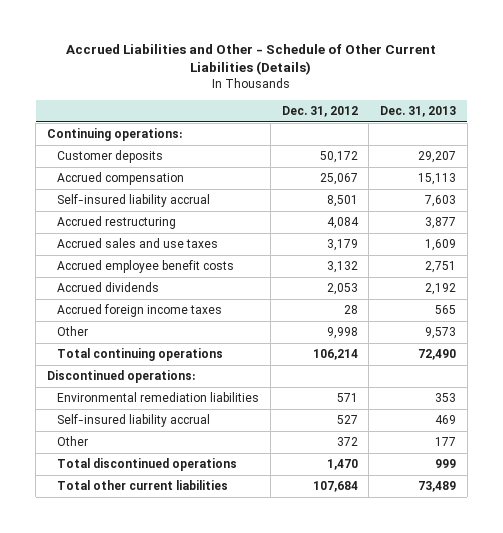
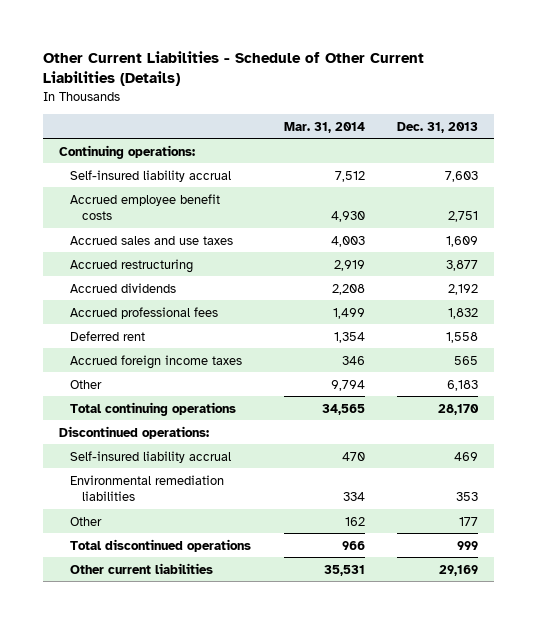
- Accrued Liabilities and Other - Schedule of Other Current Liabilities (Details)
+ Other Current Liabilities - Schedule of Other Current Liabilities (Details)
- | Dec. 31, 2012 | Dec. 31, 2013
+ | Mar. 31, 2014 | Dec. 31, 2013
- Customer deposits | 50,172 | 29,207
- Accrued compensation | 25,067 | 15,113
moved down: Accrued sales and use taxes | 4,003 | 1,609
moved down: Accrued restructuring | 2,919 | 3,877
+ Accrued professional fees | 1,499 | 1,832
+ Deferred rent | 1,354 | 1,558
- Other | 9,998 | 9,573
- Total continuing operations | 106,214 | 72,490
+ Other | 9,794 | 6,183
+ Total continuing operations | 34,565 | 28,170
moved down: Environmental remediation liabilities | 334 | 353
- Total other current liabilities | 107,684 | 73,489
+ Other current liabilities | 35,531 | 29,169

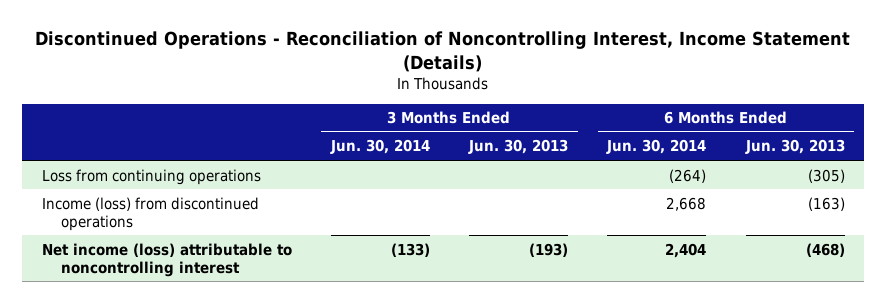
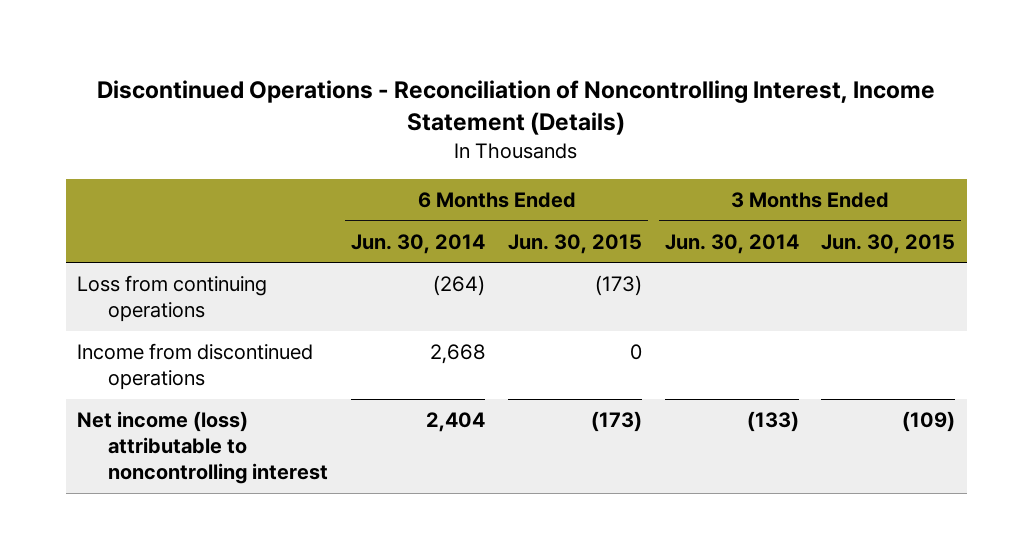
- | 3 Months Ended Jun. 30, 2014 | 3 Months Ended Jun. 30, 2013 | 6 Months Ended Jun. 30, 2014 | 6 Months Ended Jun. 30, 2013
+ | 6 Months Ended Jun. 30, 2014 | 6 Months Ended Jun. 30, 2015 | 3 Months Ended Jun. 30, 2014 | 3 Months Ended Jun. 30, 2015
- Income (loss) from discontinued operations | | | 2,668 | (163)
+ Income from discontinued operations | 2,668 | 0 | |

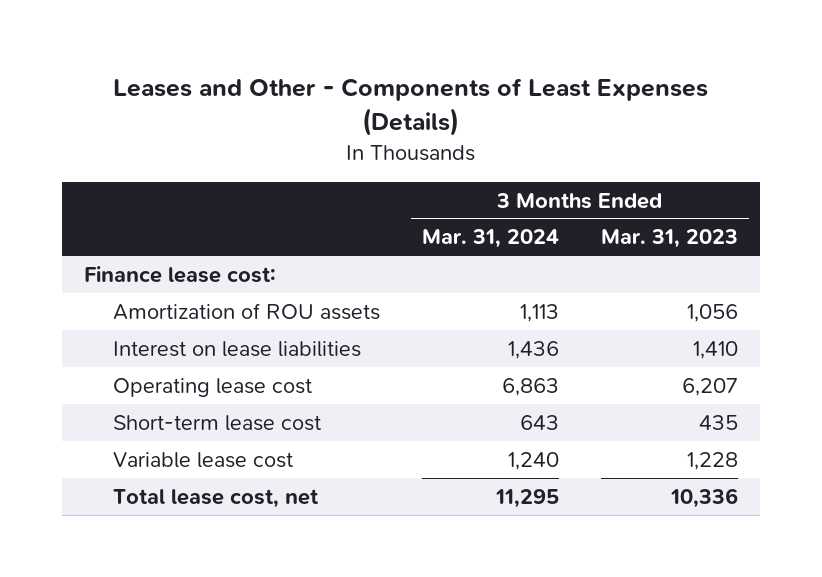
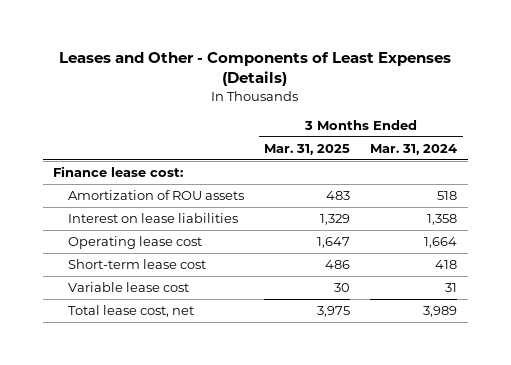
- | 3 Months Ended Mar. 31, 2024 | 3 Months Ended Mar. 31, 2023
+ | 3 Months Ended Mar. 31, 2025 | 3 Months Ended Mar. 31, 2024
- Amortization of ROU assets | 1,113 | 1,056
- Interest on lease liabilities | 1,436 | 1,410
- Operating lease cost | 6,863 | 6,207
- Short-term lease cost | 643 | 435
- Variable lease cost | 1,240 | 1,228
- Total lease cost, net | 11,295 | 10,336
+ Amortization of ROU assets | 483 | 518
+ Interest on lease liabilities | 1,329 | 1,358
+ Operating lease cost | 1,647 | 1,664
+ Short-term lease cost | 486 | 418
+ Variable lease cost | 30 | 31
+ Total lease cost, net | 3,975 | 3,989

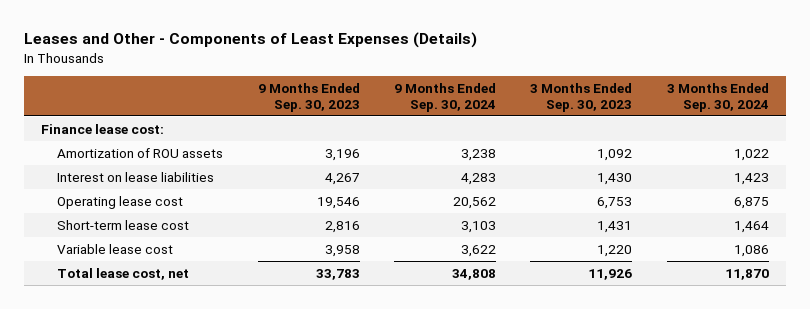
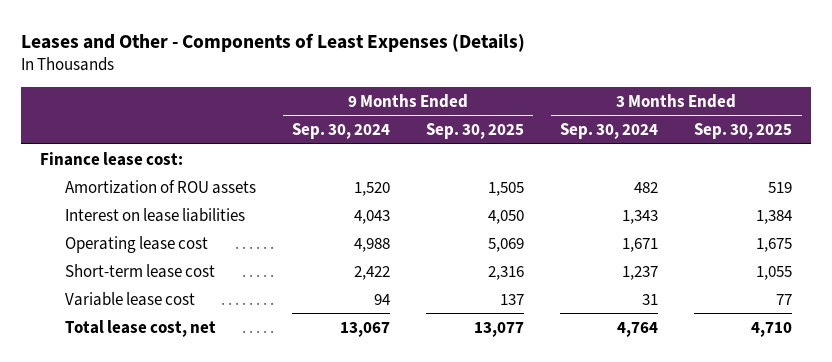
- | 9 Months Ended Sep. 30, 2023 | 9 Months Ended Sep. 30, 2024 | 3 Months Ended Sep. 30, 2023 | 3 Months Ended Sep. 30, 2024
+ | 9 Months Ended Sep. 30, 2024 | 9 Months Ended Sep. 30, 2025 | 3 Months Ended Sep. 30, 2024 | 3 Months Ended Sep. 30, 2025
- Amortization of ROU assets | 3,196 | 3,238 | 1,092 | 1,022
- Interest on lease liabilities | 4,267 | 4,283 | 1,430 | 1,423
- Operating lease cost | 19,546 | 20,562 | 6,753 | 6,875
- Short-term lease cost | 2,816 | 3,103 | 1,431 | 1,464
- Variable lease cost | 3,958 | 3,622 | 1,220 | 1,086
- Total lease cost, net | 33,783 | 34,808 | 11,926 | 11,870
+ Amortization of ROU assets | 1,520 | 1,505 | 482 | 519
+ Interest on lease liabilities | 4,043 | 4,050 | 1,343 | 1,384
+ Operating lease cost | 4,988 | 5,069 | 1,671 | 1,675
+ Short-term lease cost | 2,422 | 2,316 | 1,237 | 1,055
+ Variable lease cost | 94 | 137 | 31 | 77
+ Total lease cost, net | 13,067 | 13,077 | 4,764 | 4,710

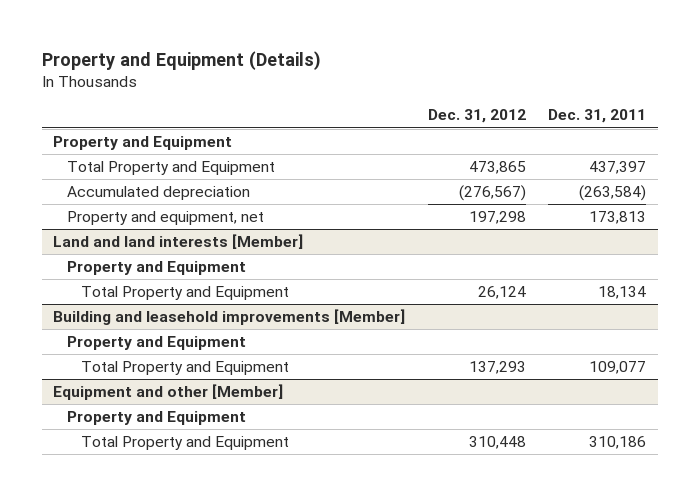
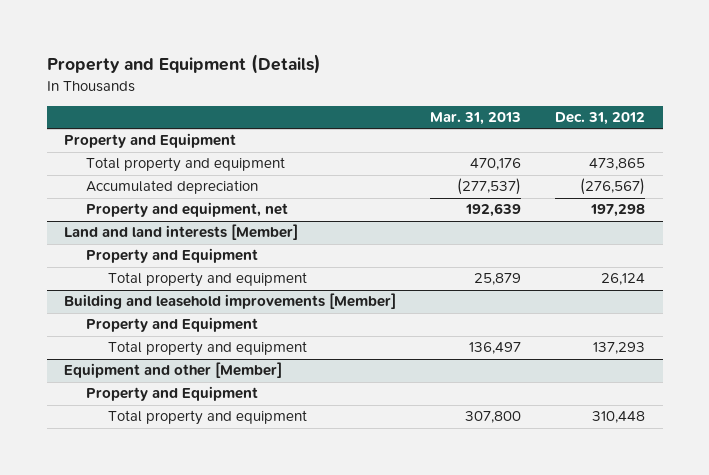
- | Dec. 31, 2012 | Dec. 31, 2011
+ | Mar. 31, 2013 | Dec. 31, 2012
- Total Property and Equipment | 473,865 | 437,397
+ Total property and equipment | 470,176 | 473,865
@ Land and land interests [Member]
- Total Property and Equipment | 26,124 | 18,134
+ Total property and equipment | 25,879 | 26,124
@ Building and leasehold improvements [Member]
- Total Property and Equipment | 137,293 | 109,077
+ Total property and equipment | 136,497 | 137,293
@ Equipment and other [Member]
- Total Property and Equipment | 310,448 | 310,186
+ Total property and equipment | 307,800 | 310,448

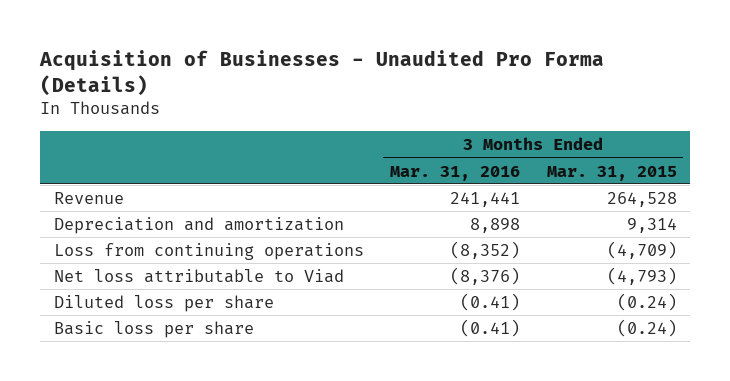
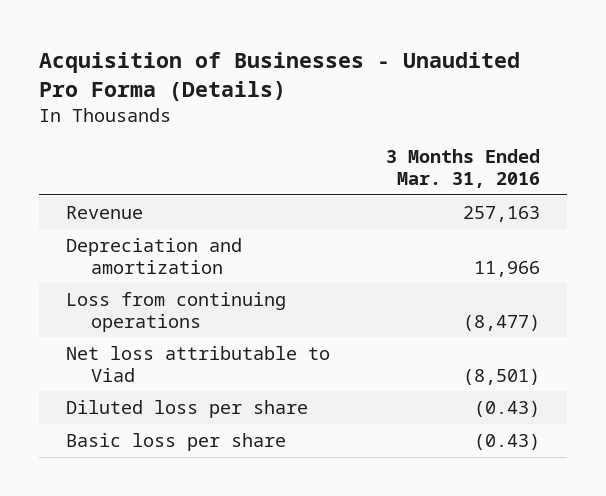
- | 3 Months Ended Mar. 31, 2016 | 3 Months Ended Mar. 31, 2015
+ | 3 Months Ended Mar. 31, 2016
- Revenue | 241,441 | 264,528
- Depreciation and amortization | 8,898 | 9,314
- Loss from continuing operations | (8,352) | (4,709)
- Net loss attributable to Viad | (8,376) | (4,793)
- Diluted loss per share | (0.41) | (0.24)
- Basic loss per share | (0.41) | (0.24)
+ Revenue | 257,163
+ Depreciation and amortization | 11,966
+ Loss from continuing operations | (8,477)
+ Net loss attributable to Viad | (8,501)
+ Diluted loss per share | (0.43)
+ Basic loss per share | (0.43)

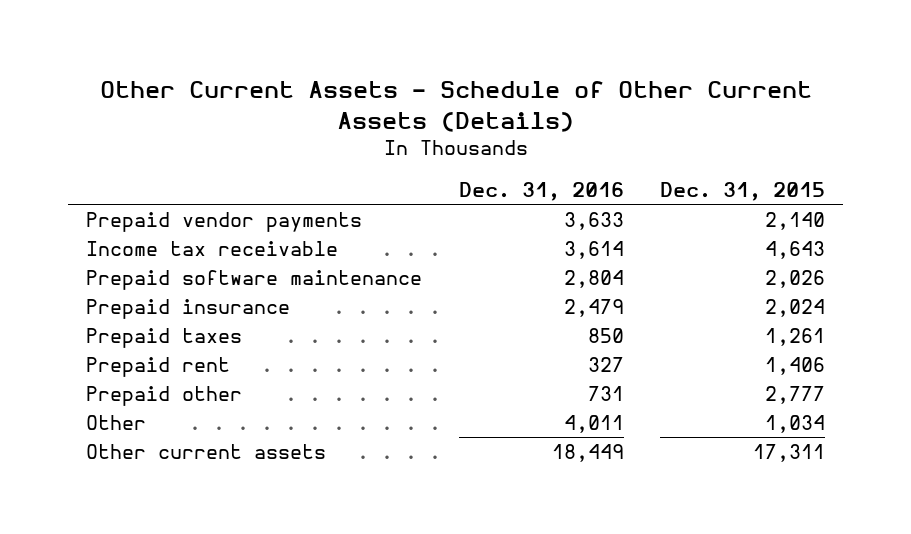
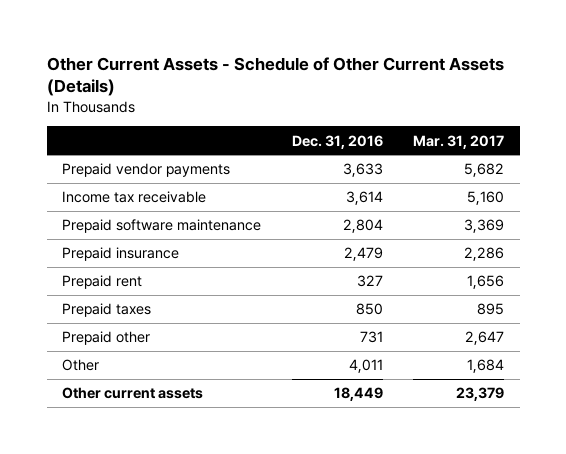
- | Dec. 31, 2016 | Dec. 31, 2015
+ | Dec. 31, 2016 | Mar. 31, 2017
moved down: Prepaid taxes | 850 | 895

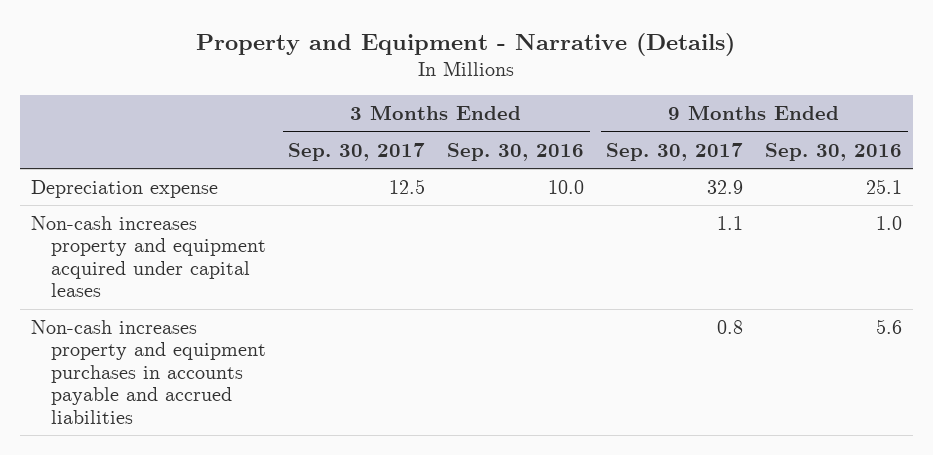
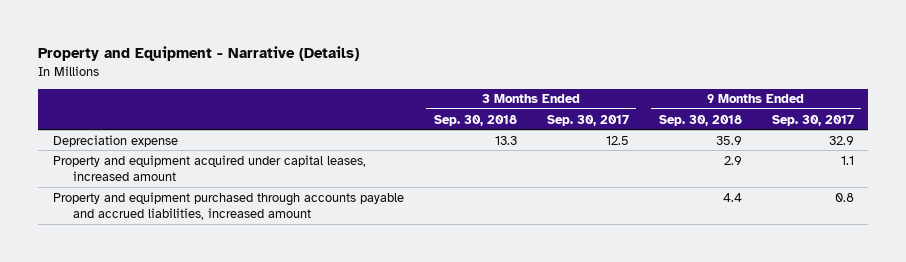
- | 3 Months Ended Sep. 30, 2017 | 3 Months Ended Sep. 30, 2016 | 9 Months Ended Sep. 30, 2017 | 9 Months Ended Sep. 30, 2016
+ | 3 Months Ended Sep. 30, 2018 | 3 Months Ended Sep. 30, 2017 | 9 Months Ended Sep. 30, 2018 | 9 Months Ended Sep. 30, 2017
- Non-cash increases property and equipment acquired under capital leases | | | 1.1 | 1.0
- Non-cash increases property and equipment purchases in accounts payable and accrued liabilities | | | 0.8 | 5.6
+ Property and equipment acquired under capital leases, increased amount | | | 2.9 | 1.1
+ Property and equipment purchased through accounts payable and accrued liabilities, increased amount | | | 4.4 | 0.8

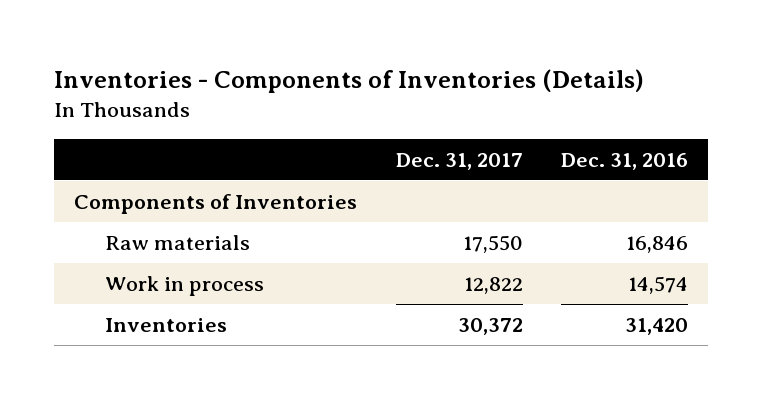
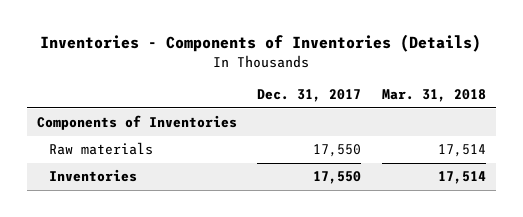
- | Dec. 31, 2017 | Dec. 31, 2016
+ | Dec. 31, 2017 | Mar. 31, 2018
- Work in process | 12,822 | 14,574
- Inventories | 30,372 | 31,420
+ Inventories | 17,550 | 17,514

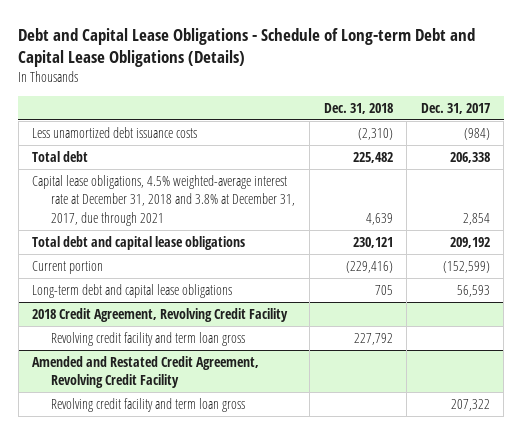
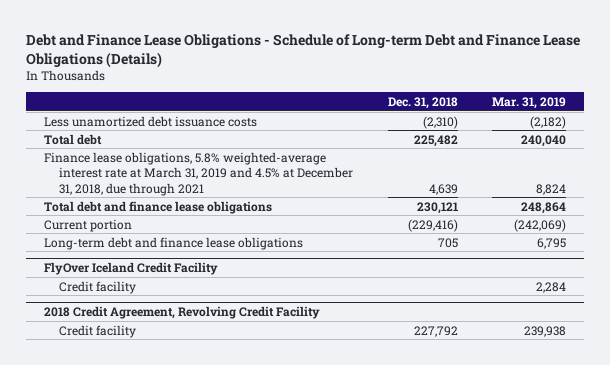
- Debt and Capital Lease Obligations - Schedule of Long-term Debt and Capital Lease Obligations (Details)
+ Debt and Finance Lease Obligations - Schedule of Long-term Debt and Finance Lease Obligations (Details)
- | Dec. 31, 2018 | Dec. 31, 2017
+ | Dec. 31, 2018 | Mar. 31, 2019
- Capital lease obligations, 4.5% weighted-average interest rate at December 31, 2018 and 3.8% at December 31, 2017, due through 2021 | 4,639 | 2,854
- Total debt and capital lease obligations | 230,121 | 209,192
+ Finance lease obligations, 5.8% weighted-average interest rate at March 31, 2019 and 4.5% at December 31, 2018, due through 2021 | 4,639 | 8,824
+ Total debt and finance lease obligations | 230,121 | 248,864
- Long-term debt and capital lease obligations | 705 | 56,593
+ Long-term debt and finance lease obligations | 705 | 6,795
+ FlyOver Iceland Credit Facility
+ Credit facility | | 2,284
@ 2018 Credit Agreement, Revolving Credit Facility
- Revolving credit facility and term loan gross | 227,792 |
- Amended and Restated Credit Agreement, Revolving Credit Facility
- Revolving credit facility and term loan gross | | 207,322
@ 2018 Credit Agreement, Revolving Credit Facility
+ Credit facility | 227,792 | 239,938

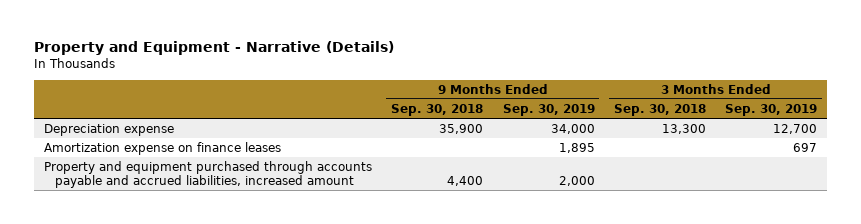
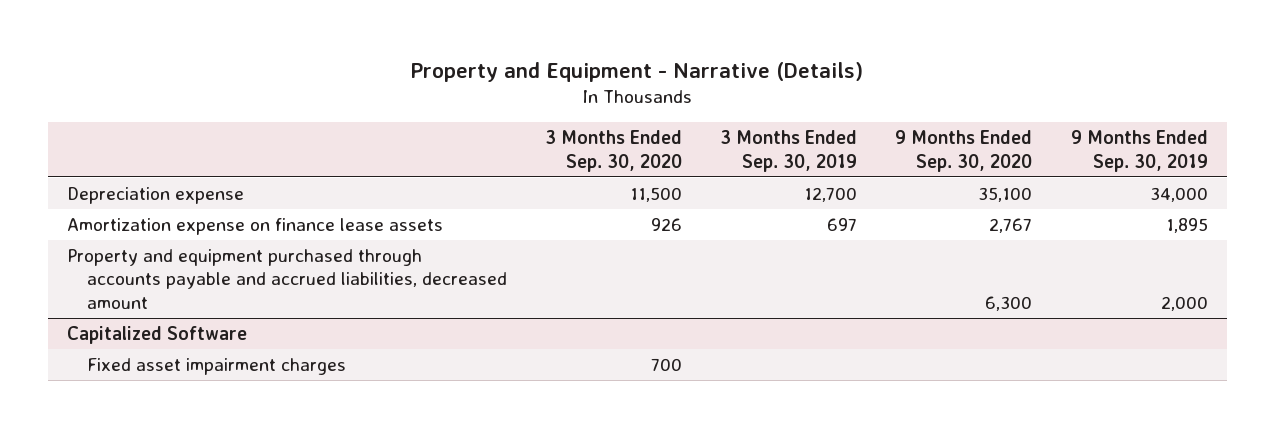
- | 9 Months Ended Sep. 30, 2018 | 9 Months Ended Sep. 30, 2019 | 3 Months Ended Sep. 30, 2018 | 3 Months Ended Sep. 30, 2019
+ | 3 Months Ended Sep. 30, 2020 | 3 Months Ended Sep. 30, 2019 | 9 Months Ended Sep. 30, 2020 | 9 Months Ended Sep. 30, 2019
- Amortization expense on finance leases | | 1,895 | | 697
- Property and equipment purchased through accounts payable and accrued liabilities, increased amount | 4,400 | 2,000 | |
+ Amortization expense on finance lease assets | 926 | 697 | 2,767 | 1,895
+ Property and equipment purchased through accounts payable and accrued liabilities, decreased amount | | | 6,300 | 2,000
+ Capitalized Software
+ Fixed asset impairment charges | 700 | | |

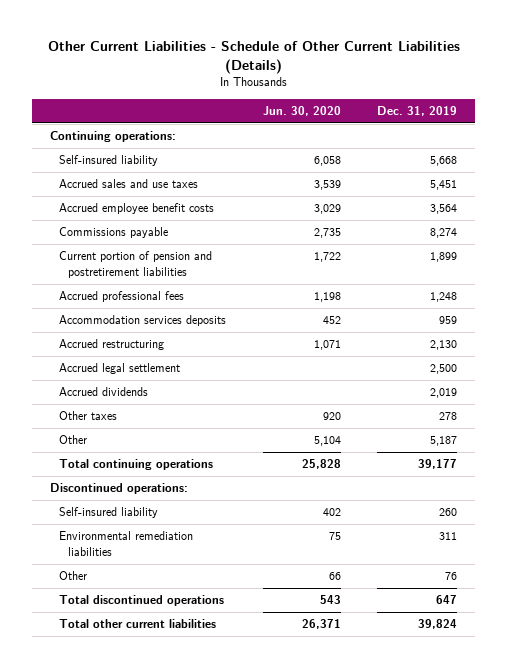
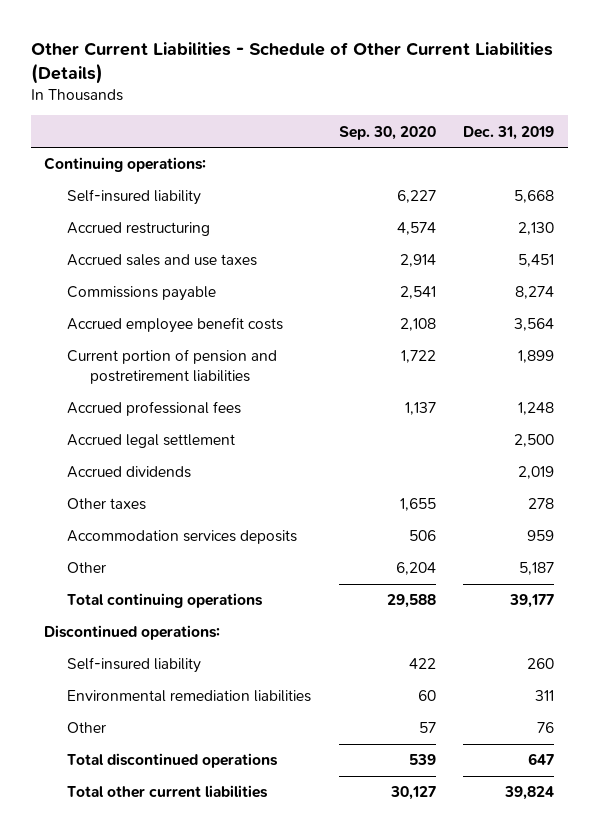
- | Jun. 30, 2020 | Dec. 31, 2019
+ | Sep. 30, 2020 | Dec. 31, 2019
moved up: Accrued restructuring | 4,574 | 2,130
moved down: Accrued employee benefit costs | 2,108 | 3,564
moved down: Accommodation services deposits | 506 | 959

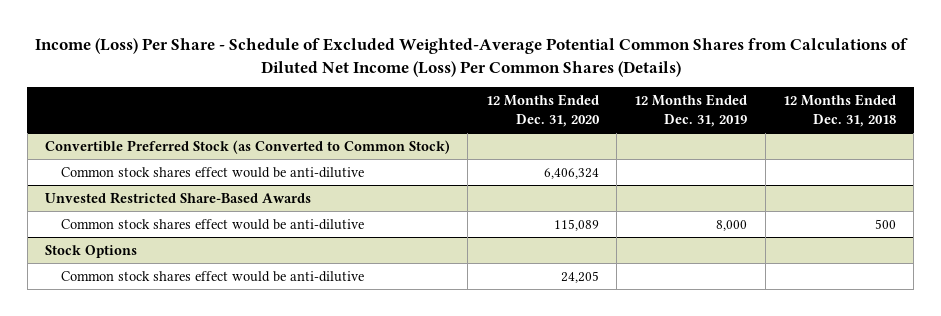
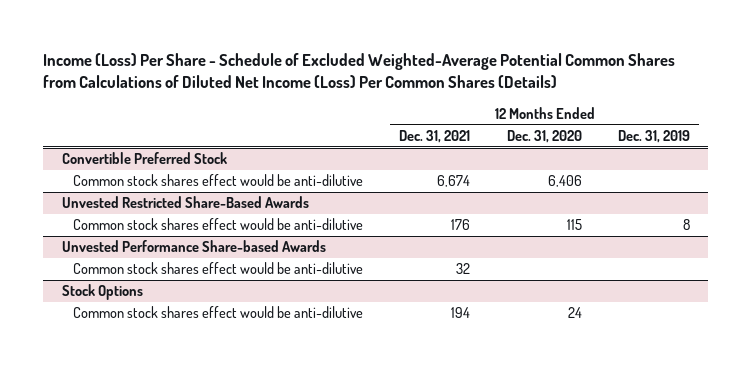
- | 12 Months Ended Dec. 31, 2020 | 12 Months Ended Dec. 31, 2019 | 12 Months Ended Dec. 31, 2018
+ | 12 Months Ended Dec. 31, 2021 | 12 Months Ended Dec. 31, 2020 | 12 Months Ended Dec. 31, 2019
- Convertible Preferred Stock (as Converted to Common Stock)
- Common stock shares effect would be anti-dilutive | 6,406,324 | |
+ Convertible Preferred Stock
+ Common stock shares effect would be anti-dilutive | 6,674 | 6,406 |
@ Unvested Restricted Share-Based Awards
- Common stock shares effect would be anti-dilutive | 115,089 | 8,000 | 500
+ Common stock shares effect would be anti-dilutive | 176 | 115 | 8
+ Unvested Performance Share-based Awards
+ Common stock shares effect would be anti-dilutive | 32 | |
@ Stock Options
- Common stock shares effect would be anti-dilutive | 24,205 | |
+ Common stock shares effect would be anti-dilutive | 194 | 24 |

